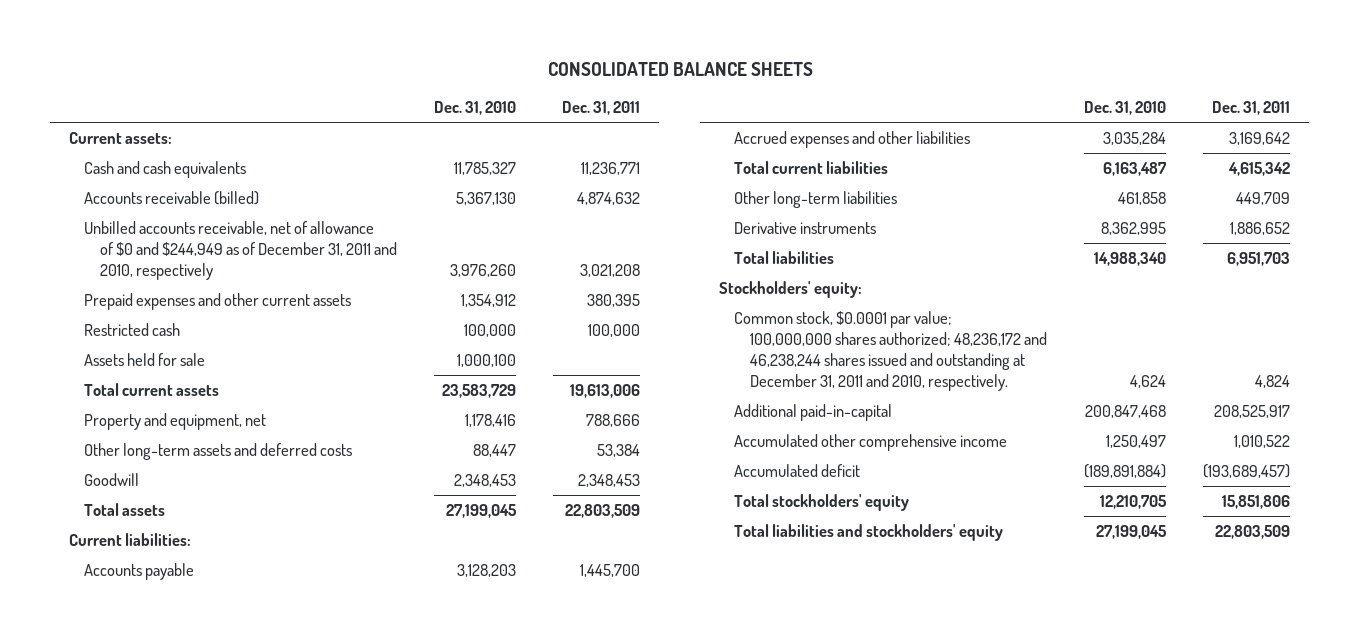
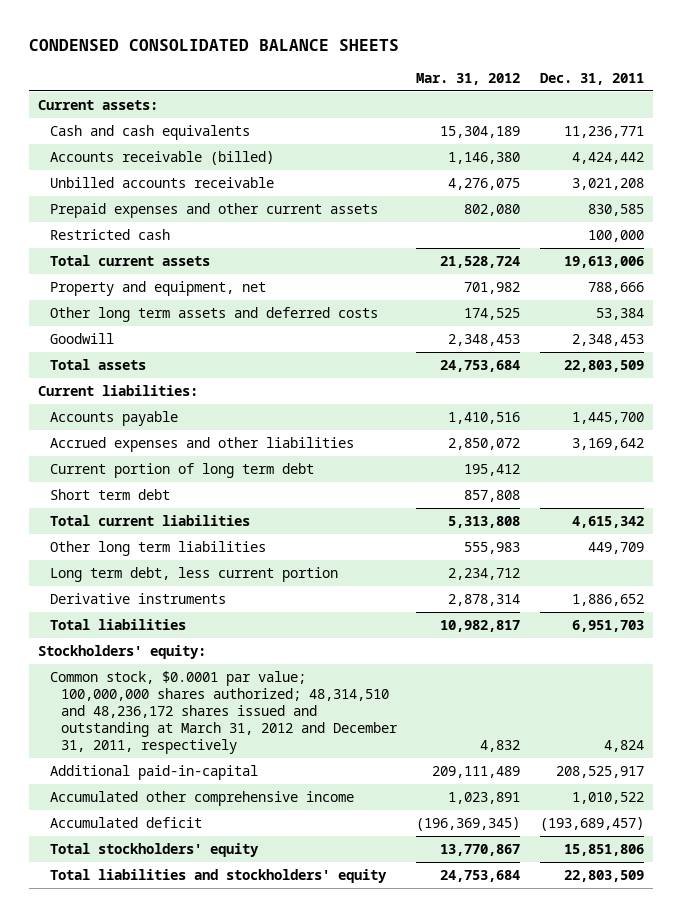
- CONSOLIDATED BALANCE SHEETS
+ CONDENSED CONSOLIDATED BALANCE SHEETS
- | Dec. 31, 2010 | Dec. 31, 2011
+ | Mar. 31, 2012 | Dec. 31, 2011
- Accounts receivable (billed) | 5,367,130 | 4,874,632
- Unbilled accounts receivable, net of allowance of $0 and $244,949 as of December 31, 2011 and 2010, respectively | 3,976,260 | 3,021,208
- Prepaid expenses and other current assets | 1,354,912 | 380,395
+ Accounts receivable (billed) | 1,146,380 | 4,424,442
+ Unbilled accounts receivable | 4,276,075 | 3,021,208
+ Prepaid expenses and other current assets | 802,080 | 830,585
- Assets held for sale | 1,000,100 |
- Other long-term assets and deferred costs | 88,447 | 53,384
+ Other long term assets and deferred costs | 174,525 | 53,384
+ Current portion of long term debt | 195,412 |
+ Short term debt | 857,808 |
- Other long-term liabilities | 461,858 | 449,709
+ Other long term liabilities | 555,983 | 449,709
+ Long term debt, less current portion | 2,234,712 |
- Common stock, $0.0001 par value; 100,000,000 shares authorized; 48,236,172 and 46,238,244 shares issued and outstanding at December 31, 2011 and 2010, respectively. | 4,624 | 4,824
+ Common stock, $0.0001 par value; 100,000,000 shares authorized; 48,314,510 and 48,236,172 shares issued and outstanding at March 31, 2012 and December 31, 2011, respectively | 4,832 | 4,824

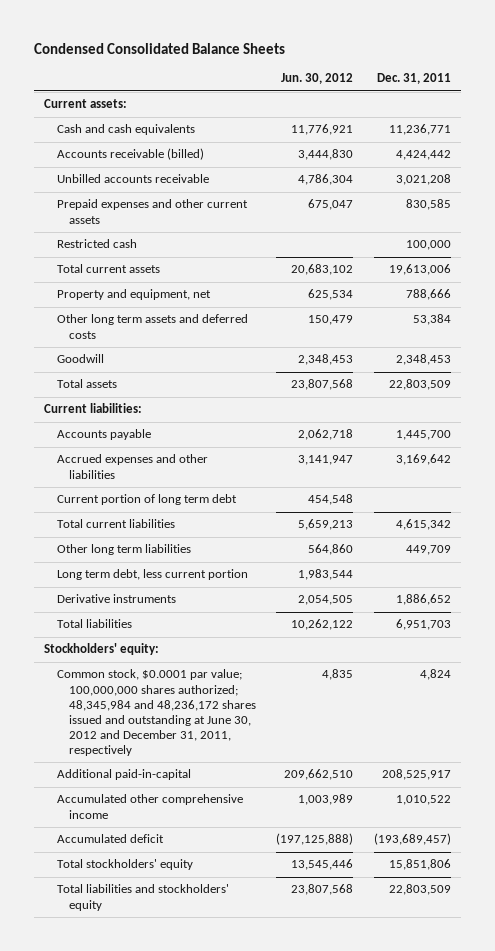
- CONDENSED CONSOLIDATED BALANCE SHEETS
+ Condensed Consolidated Balance Sheets
- | Mar. 31, 2012 | Dec. 31, 2011
+ | Jun. 30, 2012 | Dec. 31, 2011
- Short term debt | 857,808 |
- Common stock, $0.0001 par value; 100,000,000 shares authorized; 48,314,510 and 48,236,172 shares issued and outstanding at March 31, 2012 and December 31, 2011, respectively | 4,832 | 4,824
+ Common stock, $0.0001 par value; 100,000,000 shares authorized; 48,345,984 and 48,236,172 shares issued and outstanding at June 30, 2012 and December 31, 2011, respectively | 4,835 | 4,824

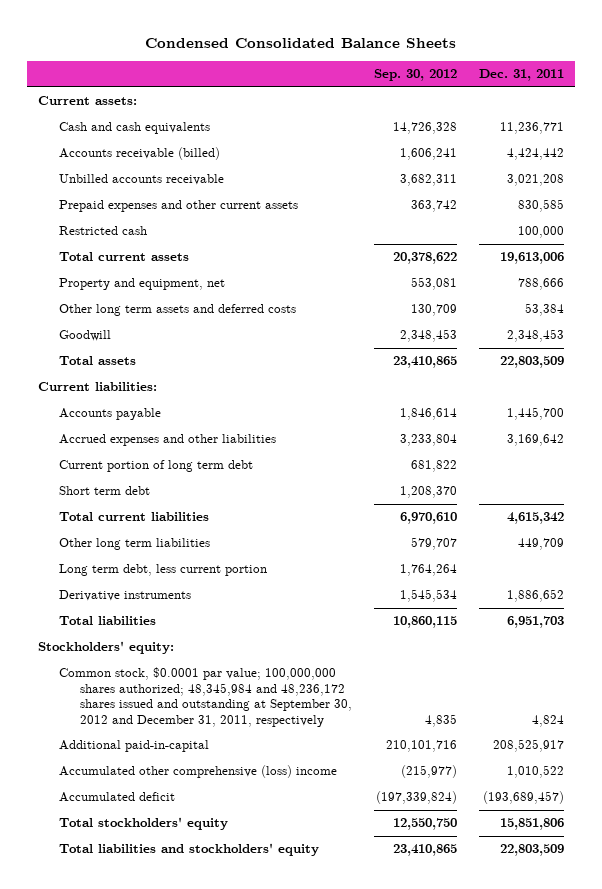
- | Jun. 30, 2012 | Dec. 31, 2011
+ | Sep. 30, 2012 | Dec. 31, 2011
+ Short term debt | 1,208,370 |
- Common stock, $0.0001 par value; 100,000,000 shares authorized; 48,345,984 and 48,236,172 shares issued and outstanding at June 30, 2012 and December 31, 2011, respectively | 4,835 | 4,824
+ Common stock, $0.0001 par value; 100,000,000 shares authorized; 48,345,984 and 48,236,172 shares issued and outstanding at September 30, 2012 and December 31, 2011, respectively | 4,835 | 4,824
- Accumulated other comprehensive income | 1,003,989 | 1,010,522
+ Accumulated other comprehensive (loss) income | (215,977) | 1,010,522

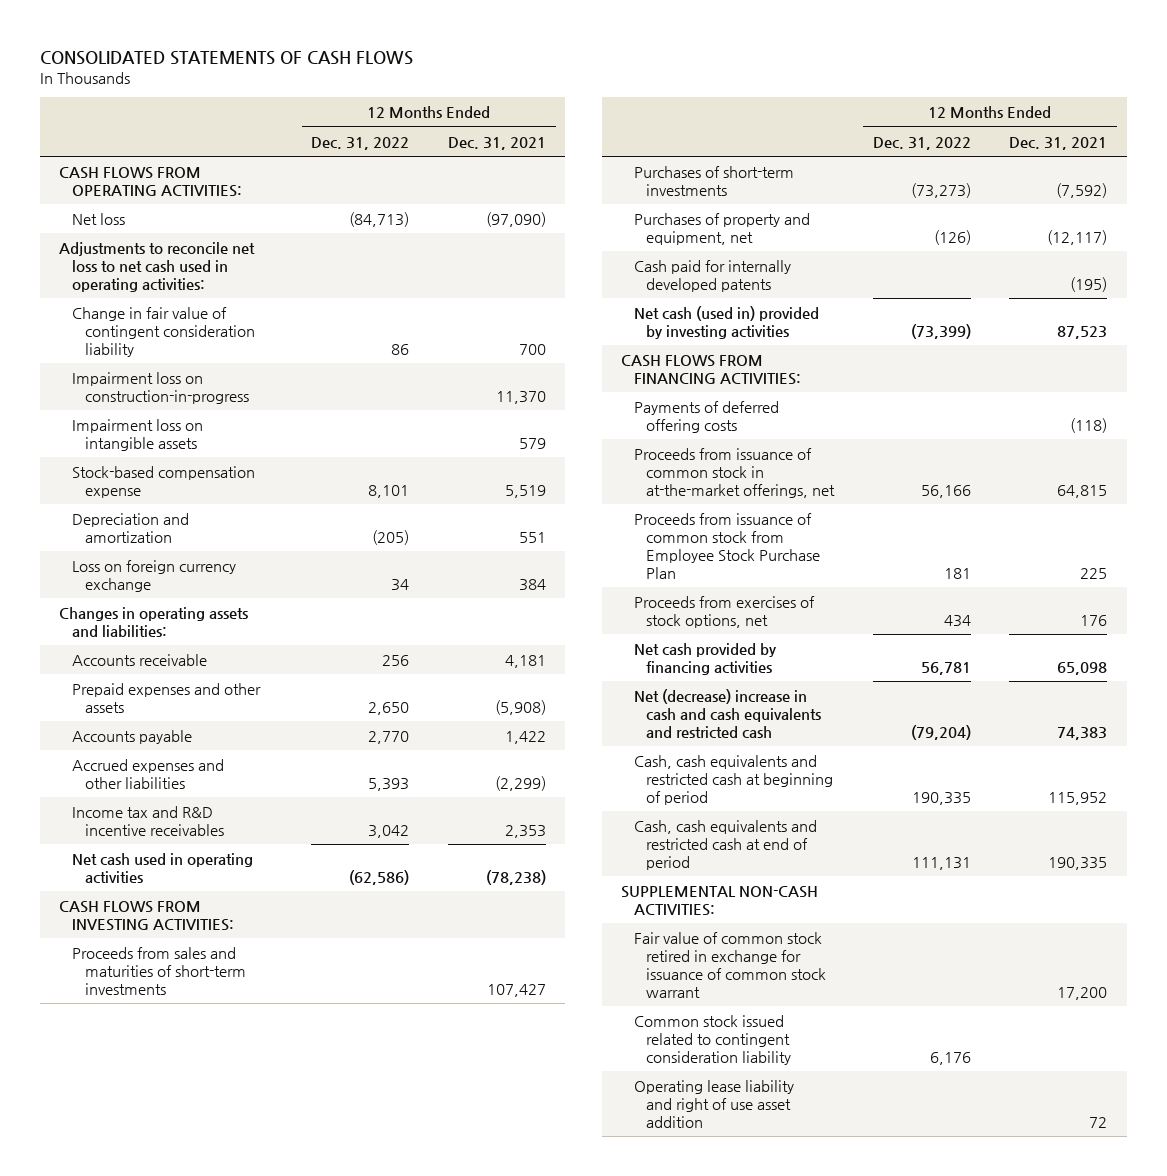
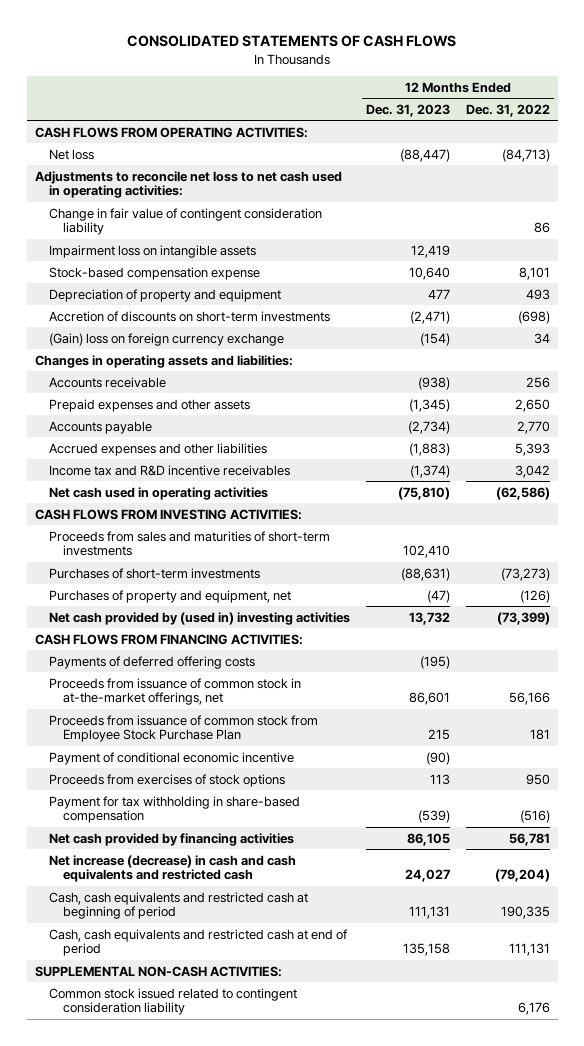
- | 12 Months Ended Dec. 31, 2022 | 12 Months Ended Dec. 31, 2021
+ | 12 Months Ended Dec. 31, 2023 | 12 Months Ended Dec. 31, 2022
- Impairment loss on construction-in-progress | | 11,370
- Depreciation and amortization | (205) | 551
- Loss on foreign currency exchange | 34 | 384
+ Depreciation of property and equipment | 477 | 493
+ Accretion of discounts on short-term investments | (2,471) | (698)
+ (Gain) loss on foreign currency exchange | (154) | 34
- Cash paid for internally developed patents | | (195)
- Net cash (used in) provided by investing activities | (73,399) | 87,523
+ Net cash provided by (used in) investing activities | 13,732 | (73,399)
- Proceeds from exercises of stock options, net | 434 | 176
+ Payment of conditional economic incentive | (90) |
+ Proceeds from exercises of stock options | 113 | 950
+ Payment for tax withholding in share-based compensation | (539) | (516)
- Net (decrease) increase in cash and cash equivalents and restricted cash | (79,204) | 74,383
+ Net increase (decrease) in cash and cash equivalents and restricted cash | 24,027 | (79,204)
- Fair value of common stock retired in exchange for issuance of common stock warrant | | 17,200
- Operating lease liability and right of use asset addition | | 72

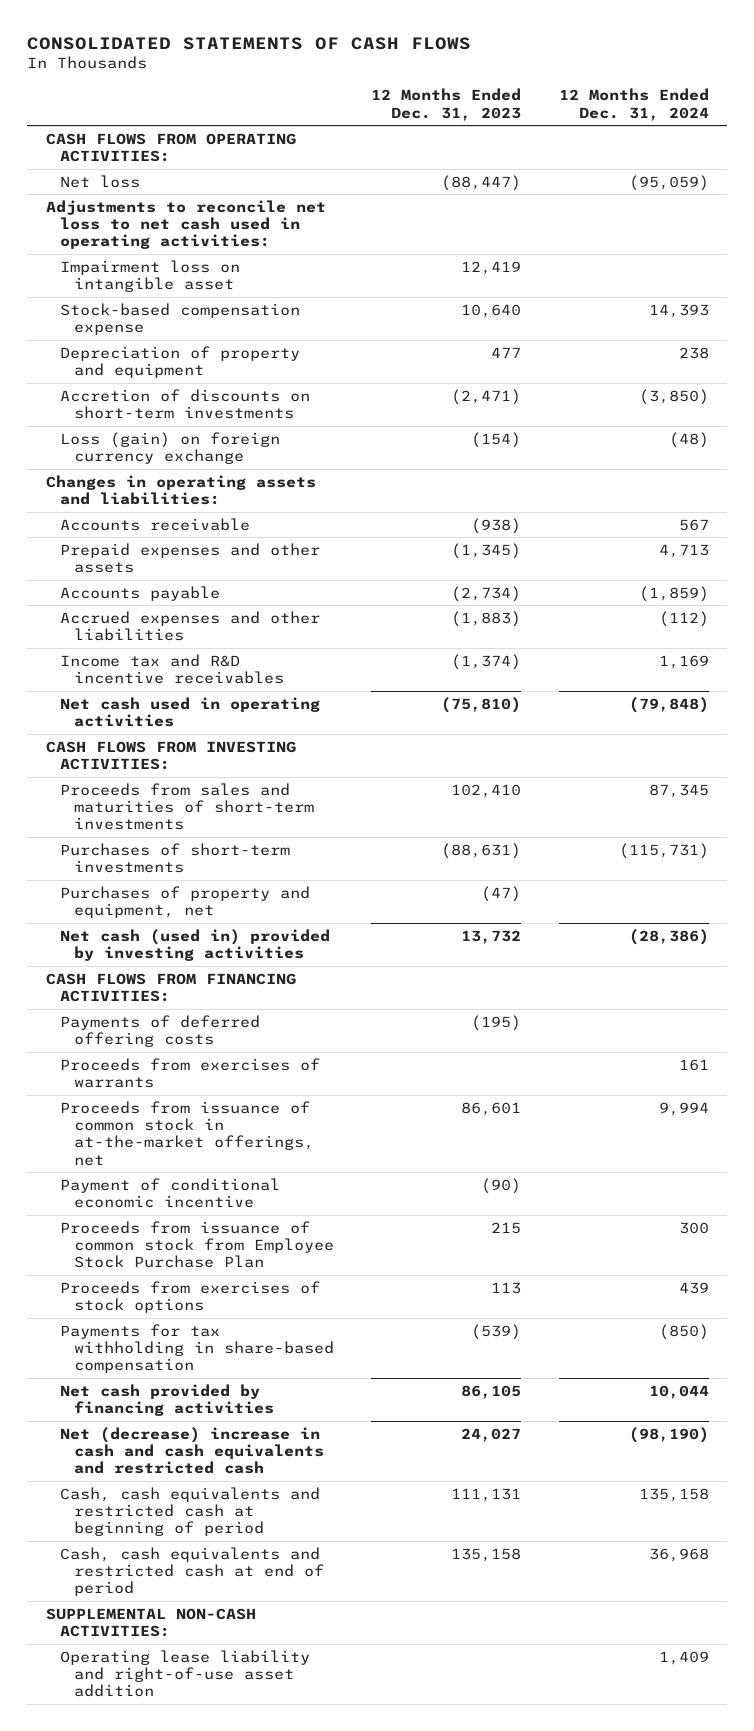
- | 12 Months Ended Dec. 31, 2023 | 12 Months Ended Dec. 31, 2022
+ | 12 Months Ended Dec. 31, 2023 | 12 Months Ended Dec. 31, 2024
- Change in fair value of contingent consideration liability | | 86
- Impairment loss on intangible assets | 12,419 |
+ Impairment loss on intangible asset | 12,419 |
- (Gain) loss on foreign currency exchange | (154) | 34
+ Loss (gain) on foreign currency exchange | (154) | (48)
- Net cash provided by (used in) investing activities | 13,732 | (73,399)
+ Net cash (used in) provided by investing activities | 13,732 | (28,386)
+ Proceeds from exercises of warrants | | 161
moved down: Proceeds from issuance of common stock from Employee Stock Purchase Plan | 215 | 300
- Payment for tax withholding in share-based compensation | (539) | (516)
+ Payments for tax withholding in share-based compensation | (539) | (850)
- Net increase (decrease) in cash and cash equivalents and restricted cash | 24,027 | (79,204)
+ Net (decrease) increase in cash and cash equivalents and restricted cash | 24,027 | (98,190)
- Common stock issued related to contingent consideration liability | | 6,176
+ Operating lease liability and right-of-use asset addition | | 1,409

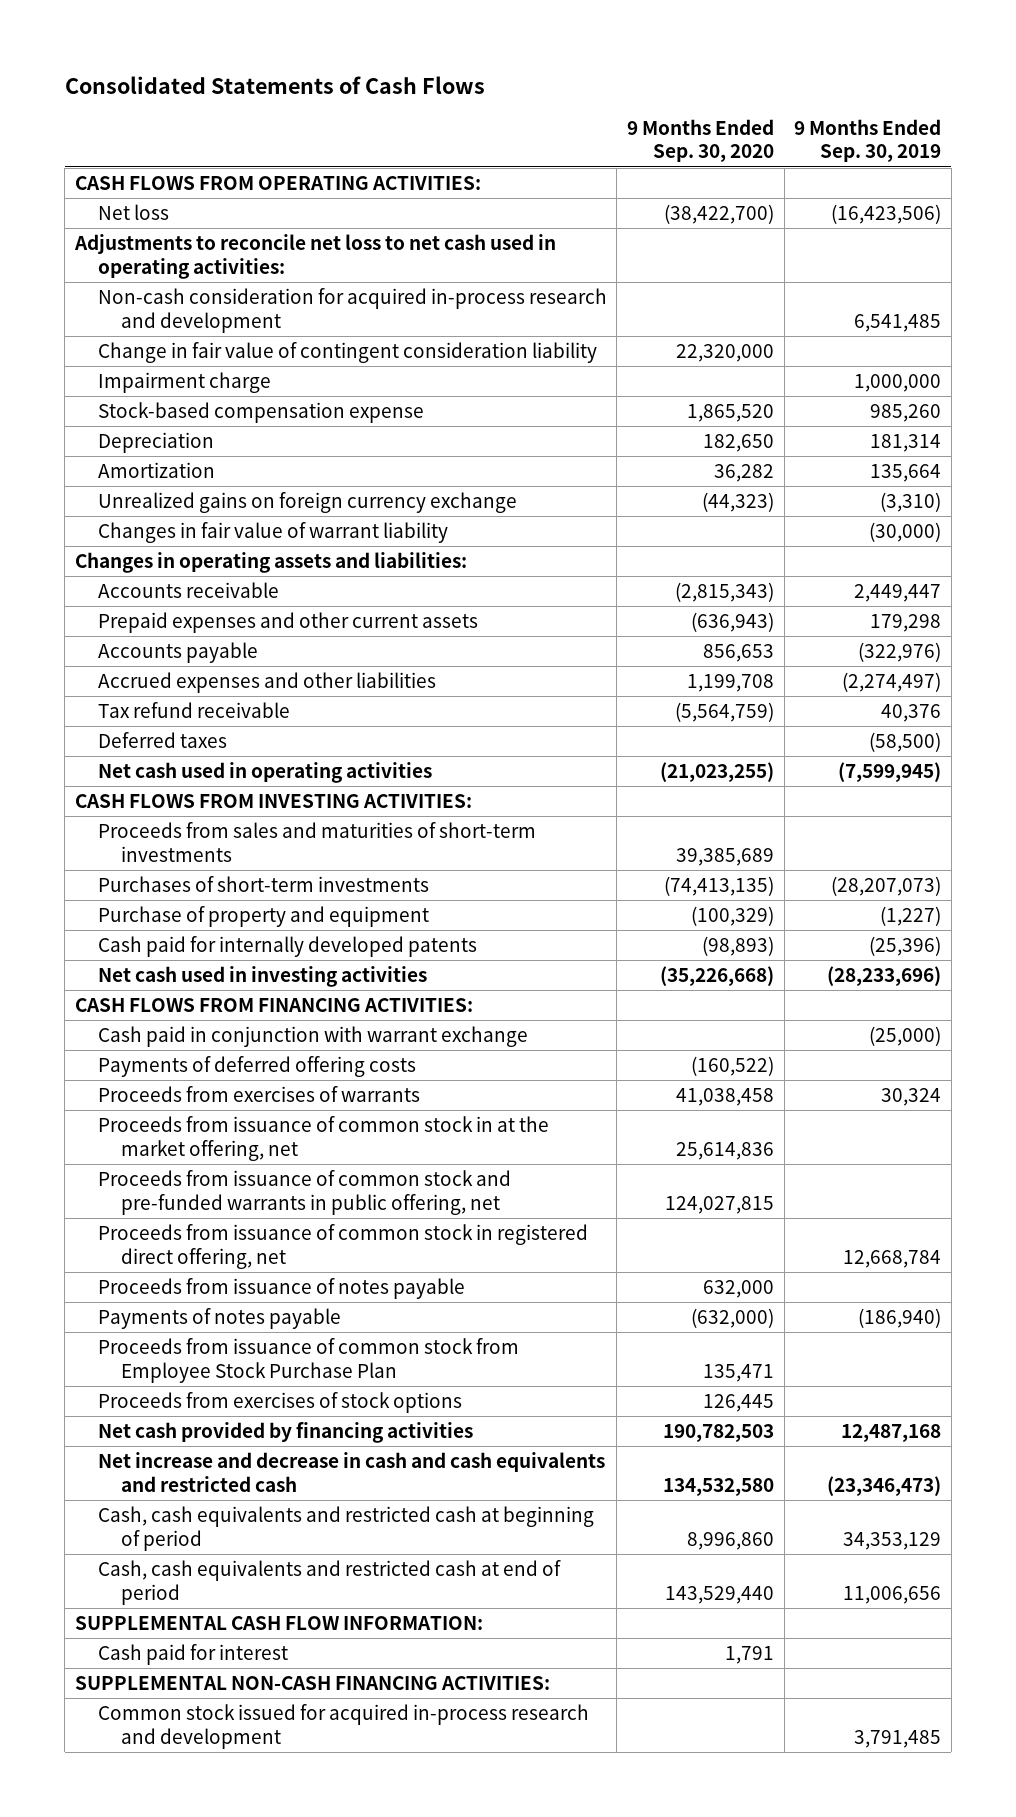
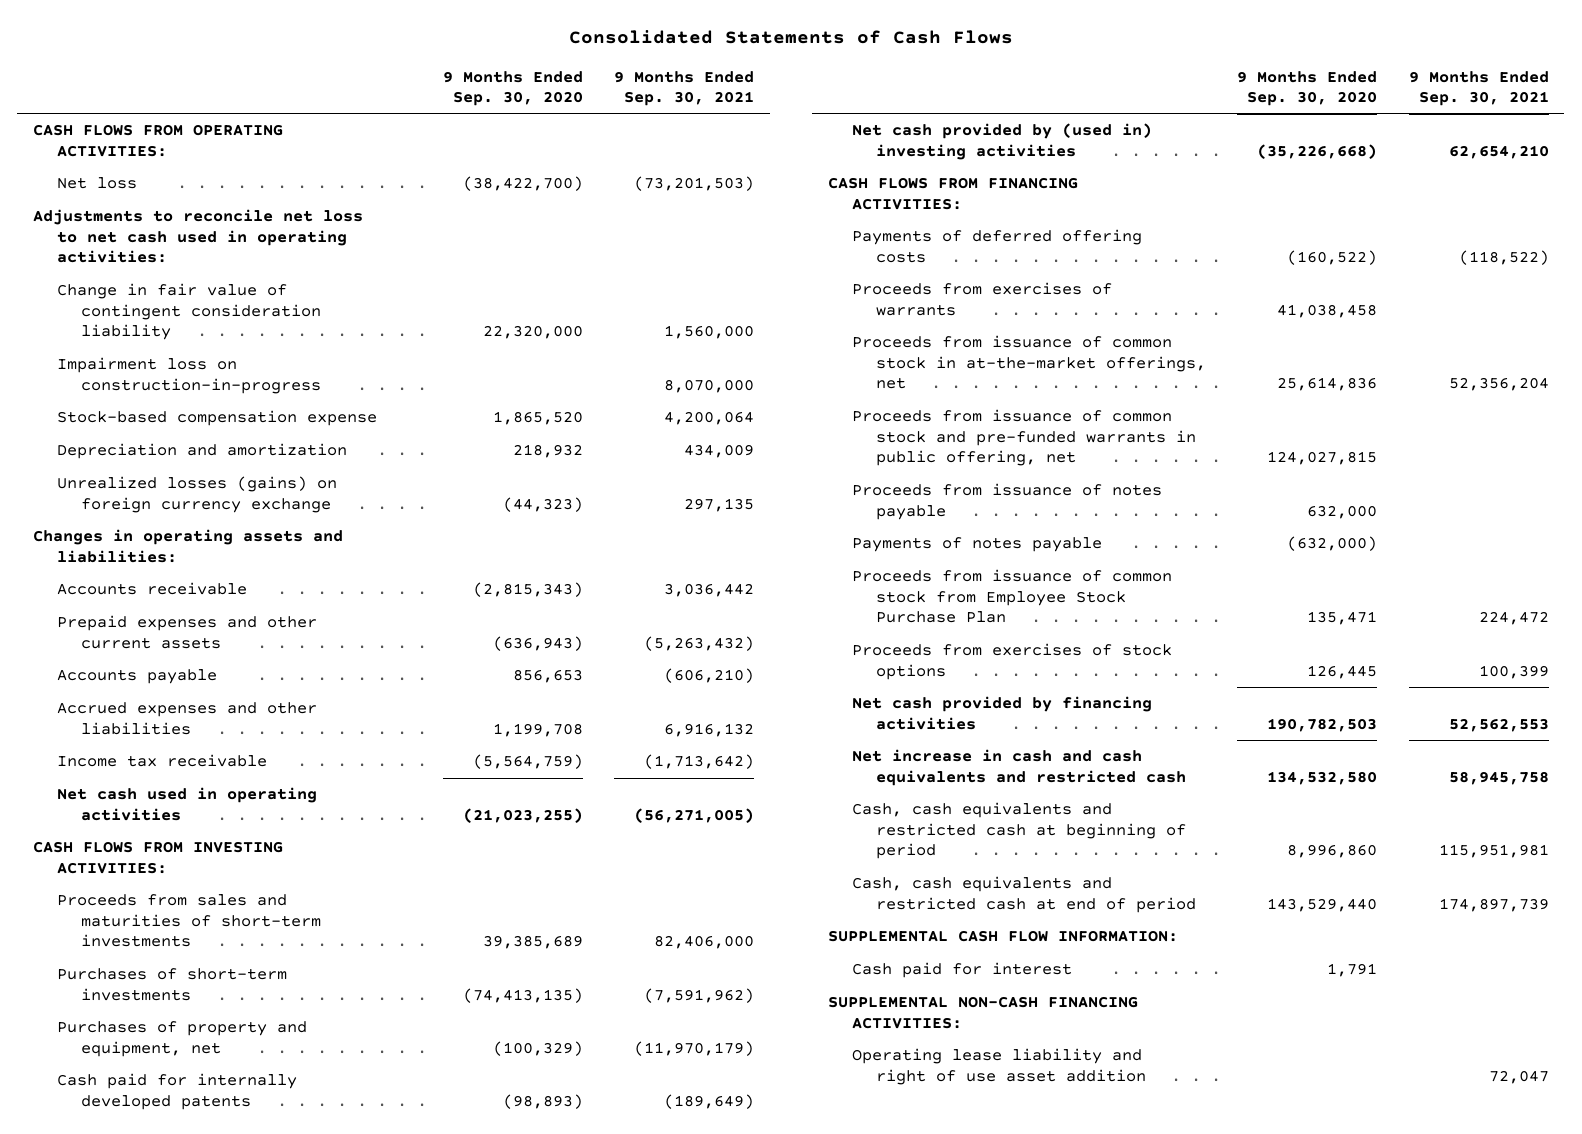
- | 9 Months Ended Sep. 30, 2020 | 9 Months Ended Sep. 30, 2019
+ | 9 Months Ended Sep. 30, 2020 | 9 Months Ended Sep. 30, 2021
- Non-cash consideration for acquired in-process research and development | | 6,541,485
- Impairment charge | | 1,000,000
+ Impairment loss on construction-in-progress | | 8,070,000
- Depreciation | 182,650 | 181,314
- Amortization | 36,282 | 135,664
- Unrealized gains on foreign currency exchange | (44,323) | (3,310)
- Changes in fair value of warrant liability | | (30,000)
+ Depreciation and amortization | 218,932 | 434,009
+ Unrealized losses (gains) on foreign currency exchange | (44,323) | 297,135
- Tax refund receivable | (5,564,759) | 40,376
- Deferred taxes | | (58,500)
+ Income tax receivable | (5,564,759) | (1,713,642)
- Purchase of property and equipment | (100,329) | (1,227)
+ Purchases of property and equipment, net | (100,329) | (11,970,179)
- Net cash used in investing activities | (35,226,668) | (28,233,696)
+ Net cash provided by (used in) investing activities | (35,226,668) | 62,654,210
- Cash paid in conjunction with warrant exchange | | (25,000)
- Proceeds from issuance of common stock in at the market offering, net | 25,614,836 |
+ Proceeds from issuance of common stock in at-the-market offerings, net | 25,614,836 | 52,356,204
- Proceeds from issuance of common stock in registered direct offering, net | | 12,668,784
- Net increase and decrease in cash and cash equivalents and restricted cash | 134,532,580 | (23,346,473)
+ Net increase in cash and cash equivalents and restricted cash | 134,532,580 | 58,945,758
- Common stock issued for acquired in-process research and development | | 3,791,485
+ Operating lease liability and right of use asset addition | | 72,047

